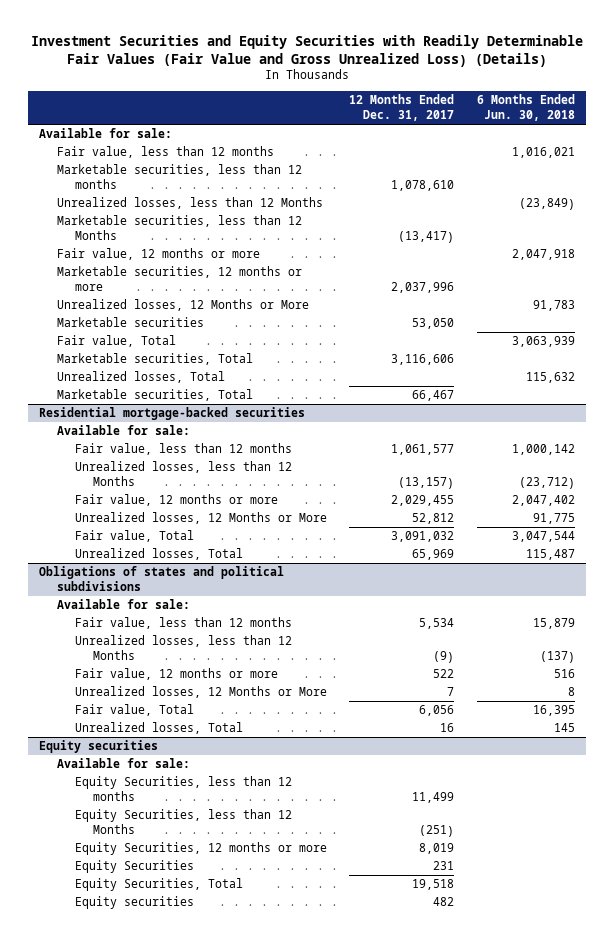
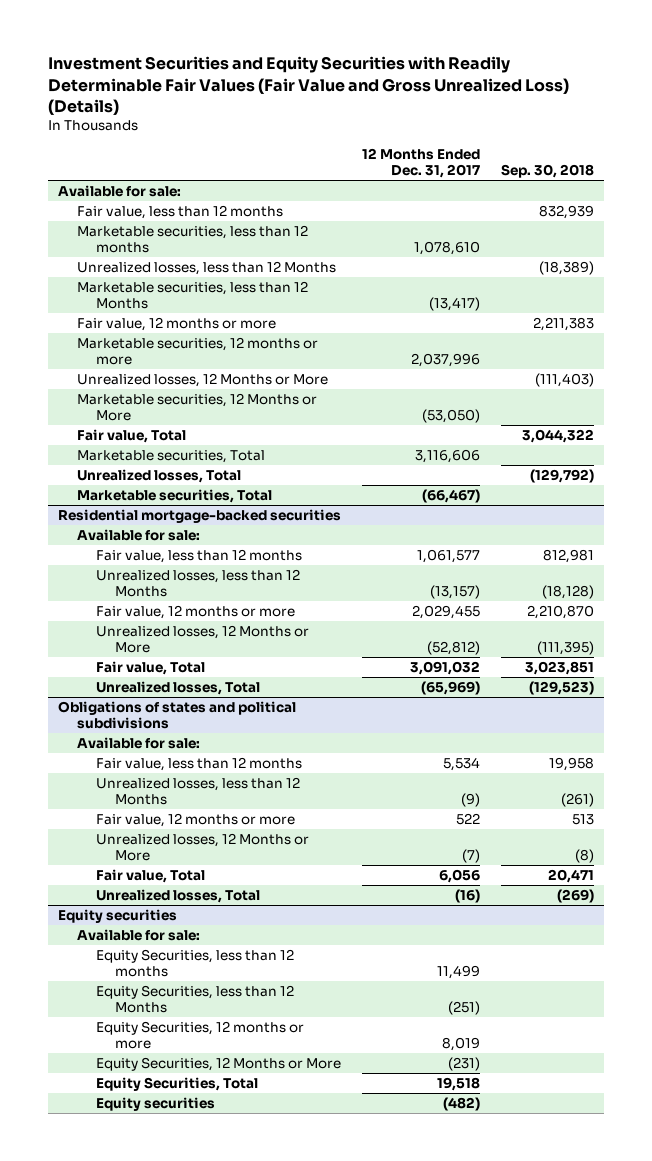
- | 12 Months Ended Dec. 31, 2017 | 6 Months Ended Jun. 30, 2018
+ | 12 Months Ended Dec. 31, 2017 | Sep. 30, 2018
- Marketable securities | 53,050 |
+ Marketable securities, 12 Months or More | (53,050) |
- Marketable securities, Total | 66,467 |
+ Marketable securities, Total | (66,467) |
@ Residential mortgage-backed securities
- Unrealized losses, 12 Months or More | 52,812 | 91,775
+ Unrealized losses, 12 Months or More | (52,812) | (111,395)
- Unrealized losses, Total | 65,969 | 115,487
+ Unrealized losses, Total | (65,969) | (129,523)
@ Obligations of states and political subdivisions
- Unrealized losses, 12 Months or More | 7 | 8
+ Unrealized losses, 12 Months or More | (7) | (8)
- Unrealized losses, Total | 16 | 145
+ Unrealized losses, Total | (16) | (269)
@ Equity securities
- Equity Securities | 231 |
+ Equity Securities, 12 Months or More | (231) |
- Equity securities | 482 |
+ Equity securities | (482) |

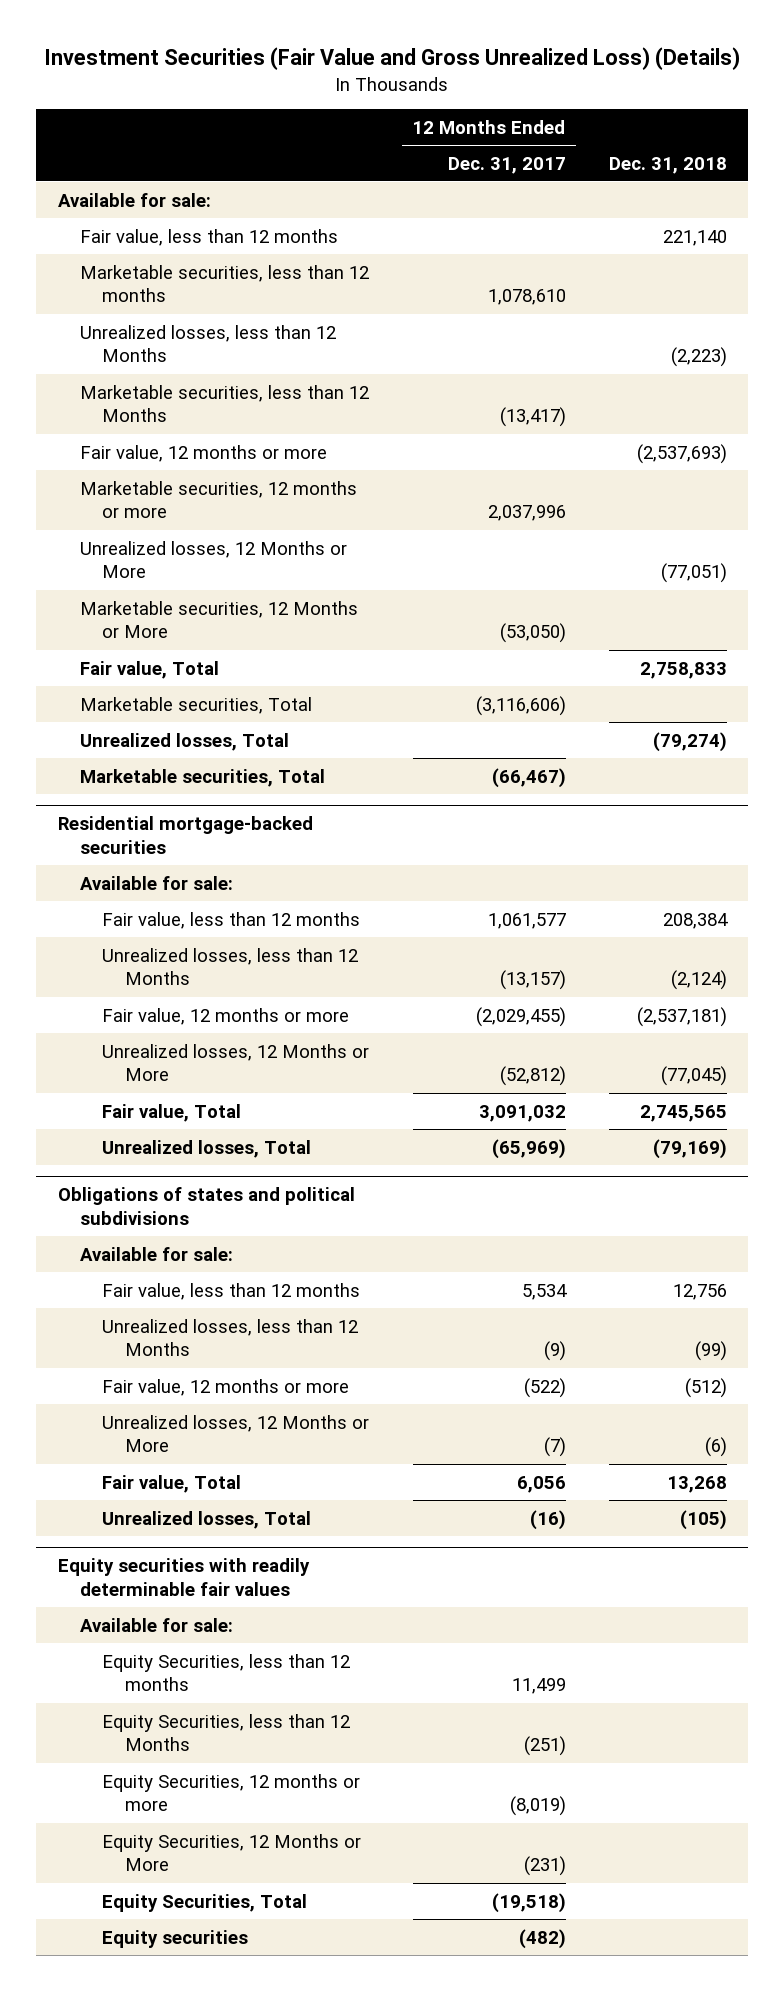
- Investment Securities and Equity Securities with Readily Determinable Fair Values (Fair Value and Gross Unrealized Loss) (Details)
+ Investment Securities (Fair Value and Gross Unrealized Loss) (Details)
- | 12 Months Ended Dec. 31, 2017 | Sep. 30, 2018
+ | 12 Months Ended Dec. 31, 2017 | Dec. 31, 2018
- Marketable securities, Total | 3,116,606 |
+ Marketable securities, Total | (3,116,606) |
@ Residential mortgage-backed securities
- Fair value, 12 months or more | 2,029,455 | 2,210,870
+ Fair value, 12 months or more | (2,029,455) | (2,537,181)
@ Obligations of states and political subdivisions
- Fair value, 12 months or more | 522 | 513
+ Fair value, 12 months or more | (522) | (512)
- Equity securities
+ Equity securities with readily determinable fair values
- Equity Securities, 12 months or more | 8,019 |
+ Equity Securities, 12 months or more | (8,019) |
- Equity Securities, Total | 19,518 |
+ Equity Securities, Total | (19,518) |

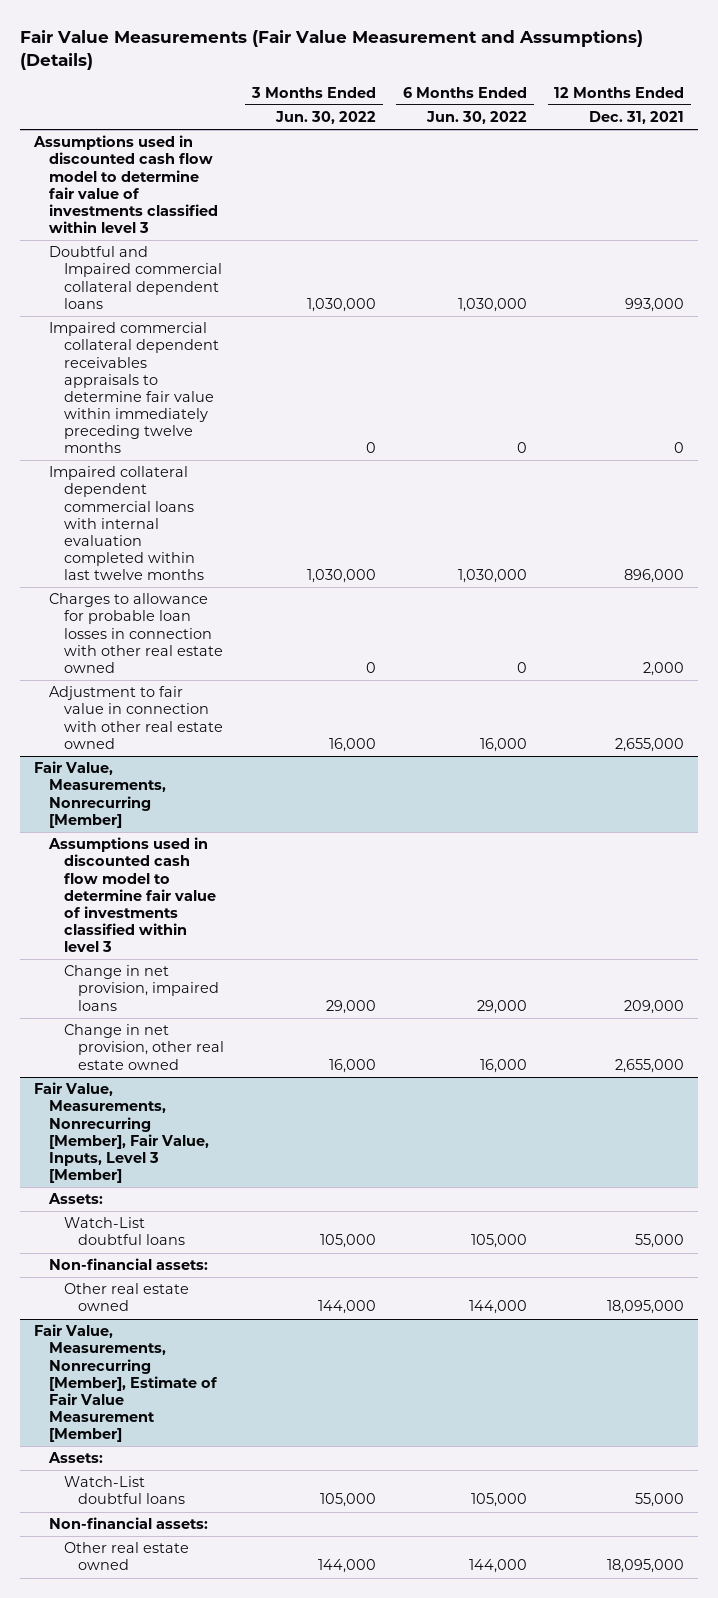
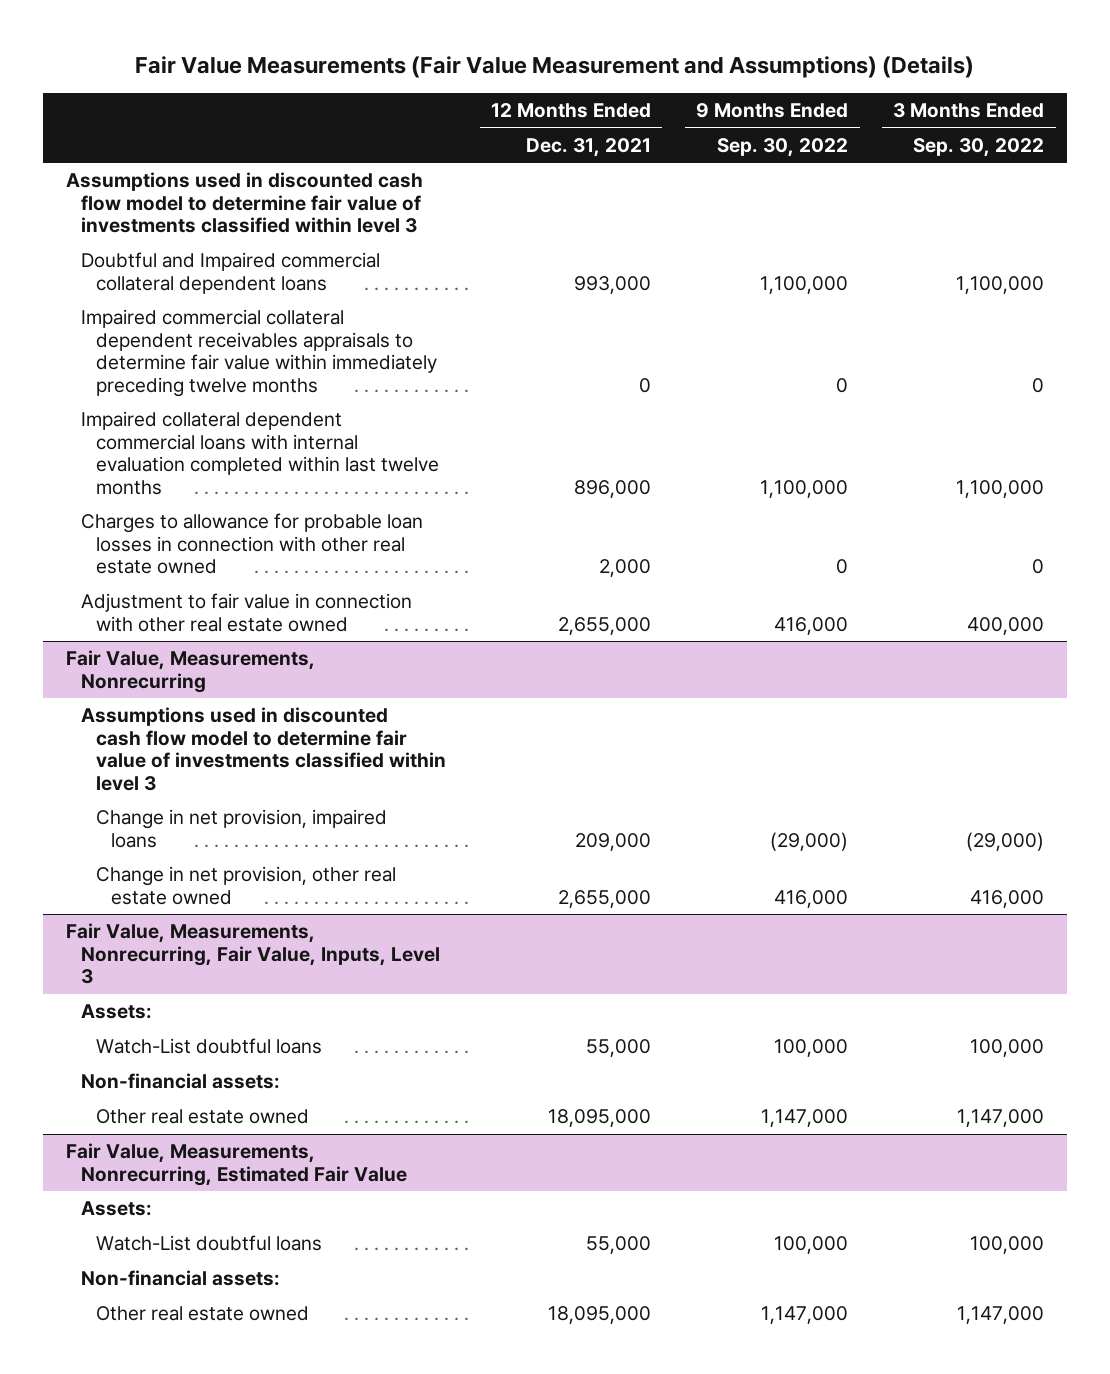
- | 3 Months Ended Jun. 30, 2022 | 6 Months Ended Jun. 30, 2022 | 12 Months Ended Dec. 31, 2021
+ | 12 Months Ended Dec. 31, 2021 | 9 Months Ended Sep. 30, 2022 | 3 Months Ended Sep. 30, 2022
- Fair Value, Measurements, Nonrecurring [Member]
+ Fair Value, Measurements, Nonrecurring
- Fair Value, Measurements, Nonrecurring [Member], Fair Value, Inputs, Level 3 [Member]
+ Fair Value, Measurements, Nonrecurring, Fair Value, Inputs, Level 3
- Fair Value, Measurements, Nonrecurring [Member], Estimate of Fair Value Measurement [Member]
+ Fair Value, Measurements, Nonrecurring, Estimated Fair Value

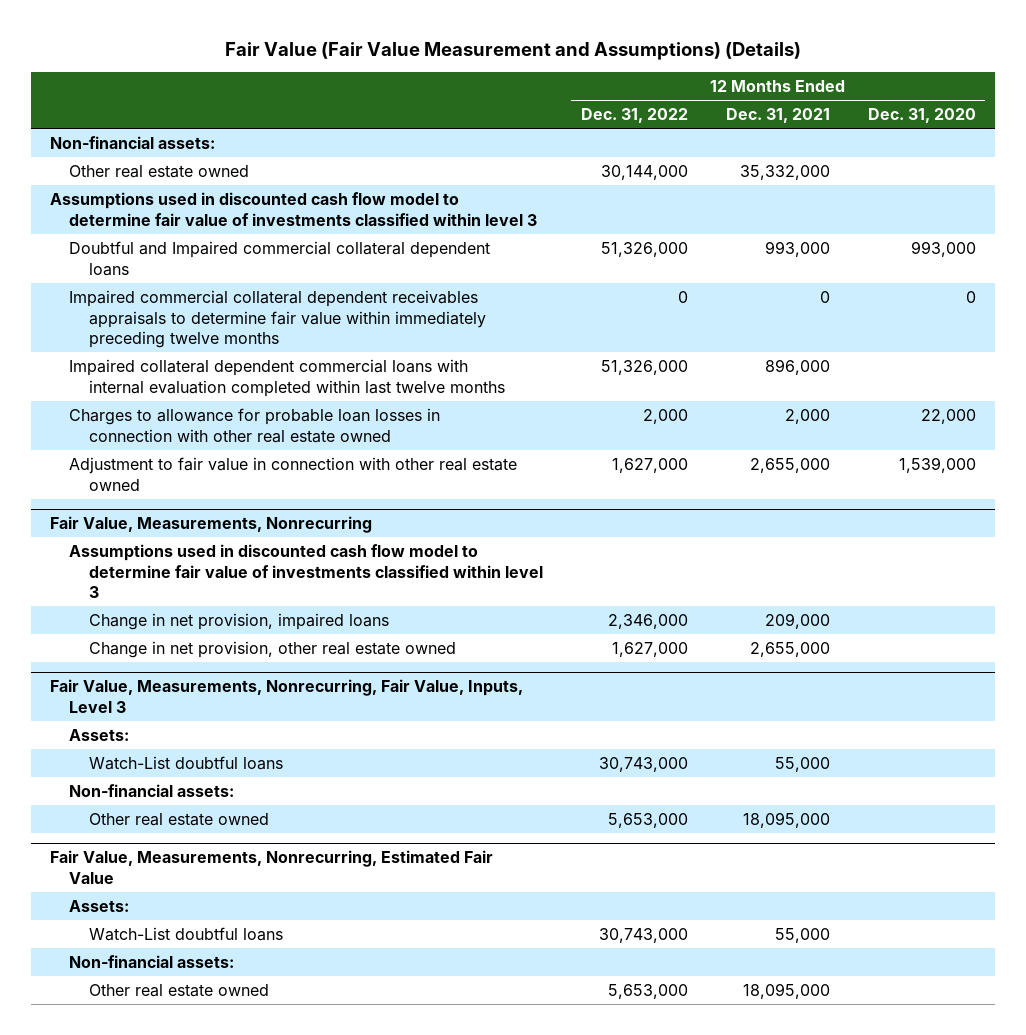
- Fair Value Measurements (Fair Value Measurement and Assumptions) (Details)
+ Fair Value (Fair Value Measurement and Assumptions) (Details)
- | 12 Months Ended Dec. 31, 2021 | 9 Months Ended Sep. 30, 2022 | 3 Months Ended Sep. 30, 2022
+ | 12 Months Ended Dec. 31, 2022 | 12 Months Ended Dec. 31, 2021 | 12 Months Ended Dec. 31, 2020
+ Non-financial assets:
+ Other real estate owned | 30,144,000 | 35,332,000 |

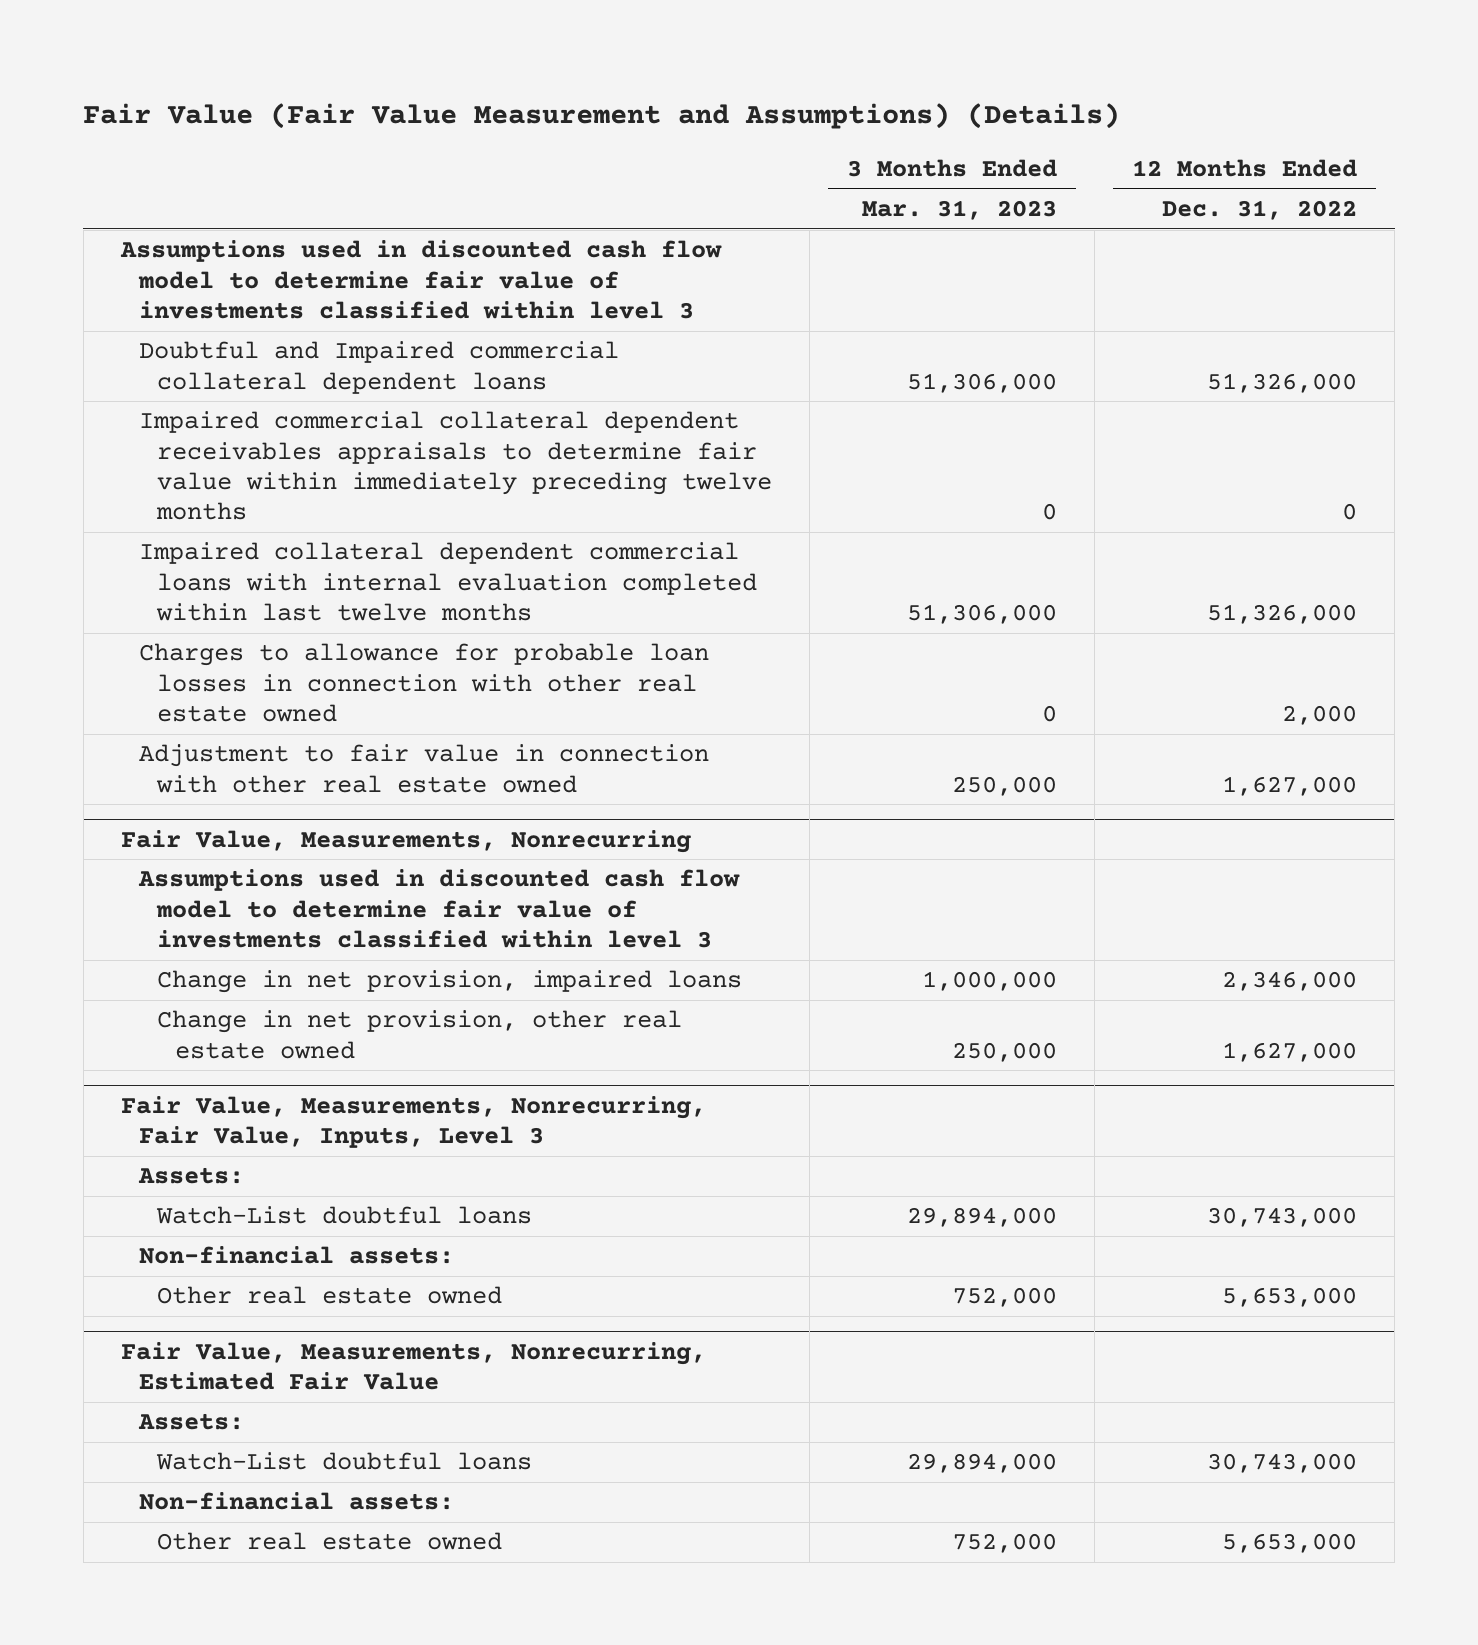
- | 12 Months Ended Dec. 31, 2022 | 12 Months Ended Dec. 31, 2021 | 12 Months Ended Dec. 31, 2020
+ | 3 Months Ended Mar. 31, 2023 | 12 Months Ended Dec. 31, 2022
- Non-financial assets:
- Other real estate owned | 30,144,000 | 35,332,000 |

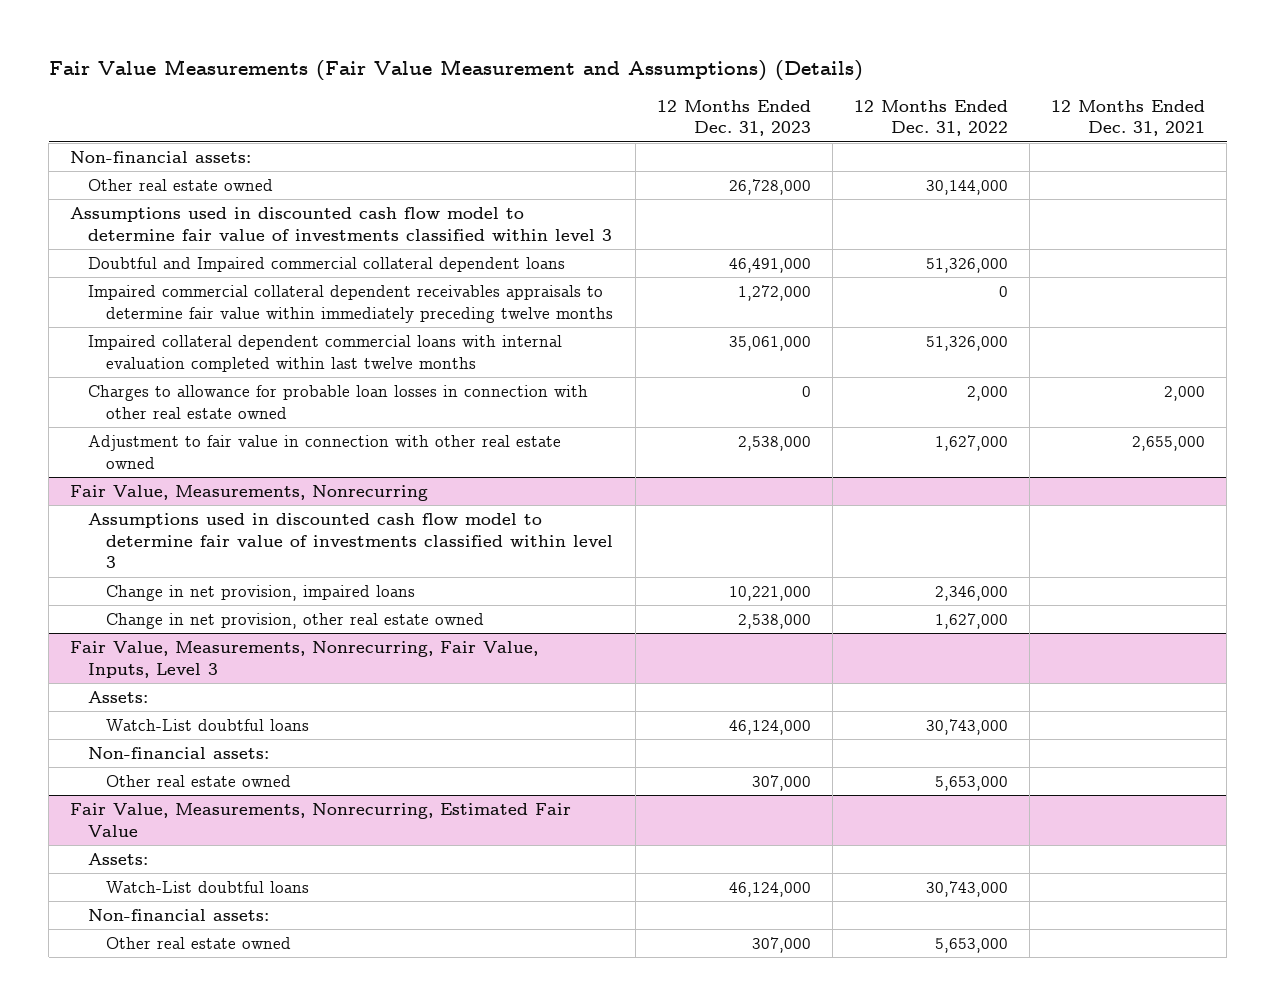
- Fair Value (Fair Value Measurement and Assumptions) (Details)
+ Fair Value Measurements (Fair Value Measurement and Assumptions) (Details)
- | 3 Months Ended Mar. 31, 2023 | 12 Months Ended Dec. 31, 2022
+ | 12 Months Ended Dec. 31, 2023 | 12 Months Ended Dec. 31, 2022 | 12 Months Ended Dec. 31, 2021
+ Non-financial assets:
+ Other real estate owned | 26,728,000 | 30,144,000 |

